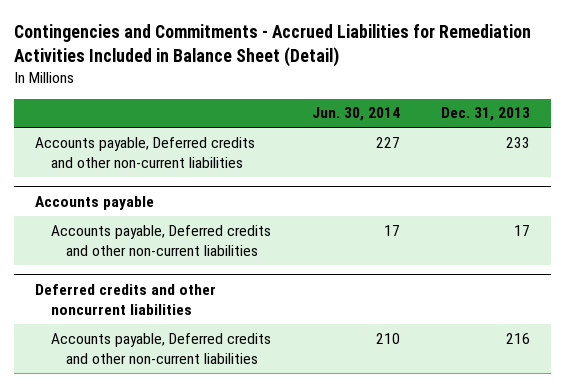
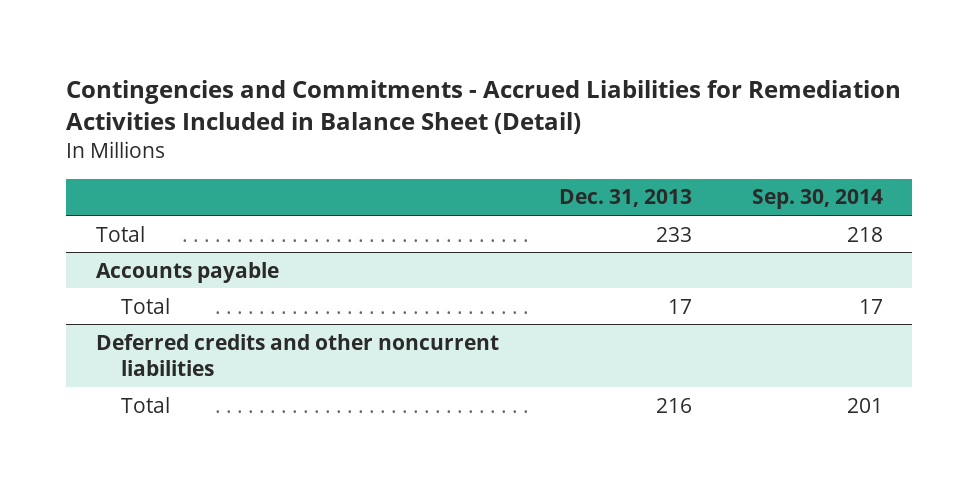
- | Jun. 30, 2014 | Dec. 31, 2013
+ | Dec. 31, 2013 | Sep. 30, 2014
- Accounts payable, Deferred credits and other non-current liabilities | 227 | 233
+ Total | 233 | 218
@ Accounts payable
- Accounts payable, Deferred credits and other non-current liabilities | 17 | 17
+ Total | 17 | 17
@ Deferred credits and other noncurrent liabilities
- Accounts payable, Deferred credits and other non-current liabilities | 210 | 216
+ Total | 216 | 201

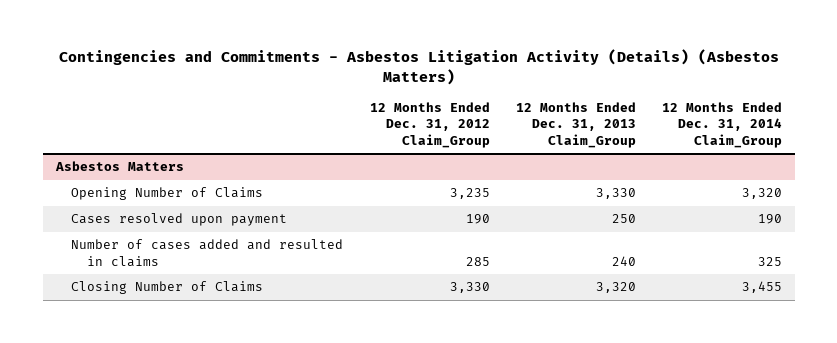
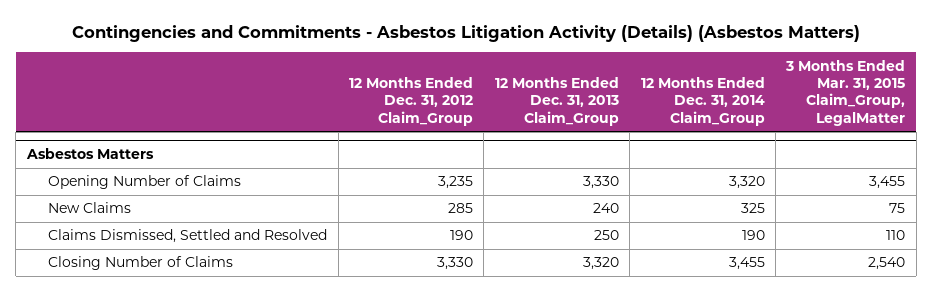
- | 12 Months Ended Dec. 31, 2012 Claim_Group | 12 Months Ended Dec. 31, 2013 Claim_Group | 12 Months Ended Dec. 31, 2014 Claim_Group
+ | 12 Months Ended Dec. 31, 2012 Claim_Group | 12 Months Ended Dec. 31, 2013 Claim_Group | 12 Months Ended Dec. 31, 2014 Claim_Group | 3 Months Ended Mar. 31, 2015 Claim_Group, LegalMatter
@ Asbestos Matters
- Cases resolved upon payment | 190 | 250 | 190
- Number of cases added and resulted in claims | 285 | 240 | 325
+ New Claims | 285 | 240 | 325 | 75
+ Claims Dismissed, Settled and Resolved | 190 | 250 | 190 | 110

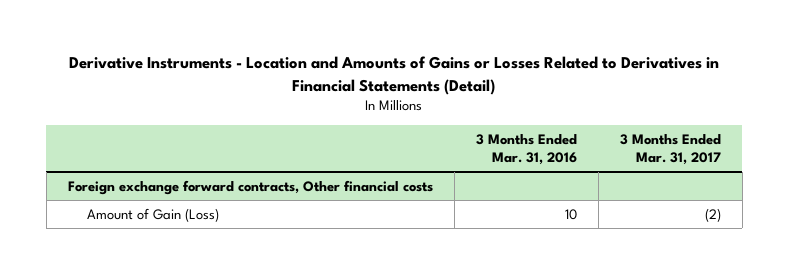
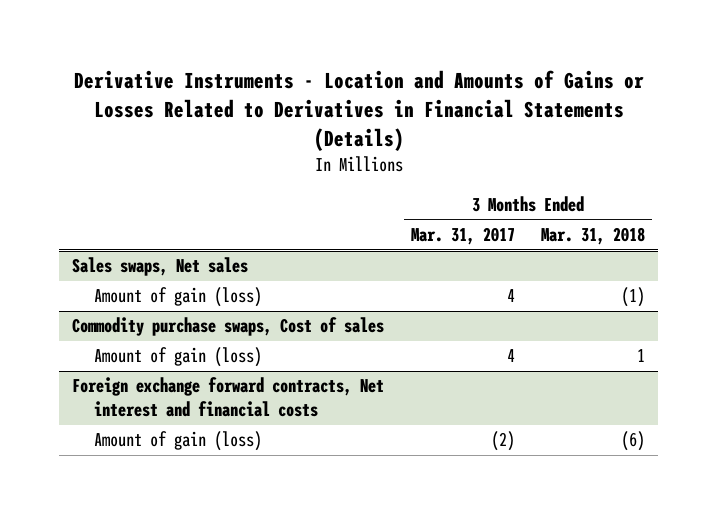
- Derivative Instruments - Location and Amounts of Gains or Losses Related to Derivatives in Financial Statements (Detail)
+ Derivative Instruments - Location and Amounts of Gains or Losses Related to Derivatives in Financial Statements (Details)
- | 3 Months Ended Mar. 31, 2016 | 3 Months Ended Mar. 31, 2017
+ | 3 Months Ended Mar. 31, 2017 | 3 Months Ended Mar. 31, 2018
- Foreign exchange forward contracts, Other financial costs
- Amount of Gain (Loss) | 10 | (2)
+ Sales swaps, Net sales
+ Amount of gain (loss) | 4 | (1)
+ Commodity purchase swaps, Cost of sales
+ Amount of gain (loss) | 4 | 1
+ Foreign exchange forward contracts, Net interest and financial costs
+ Amount of gain (loss) | (2) | (6)

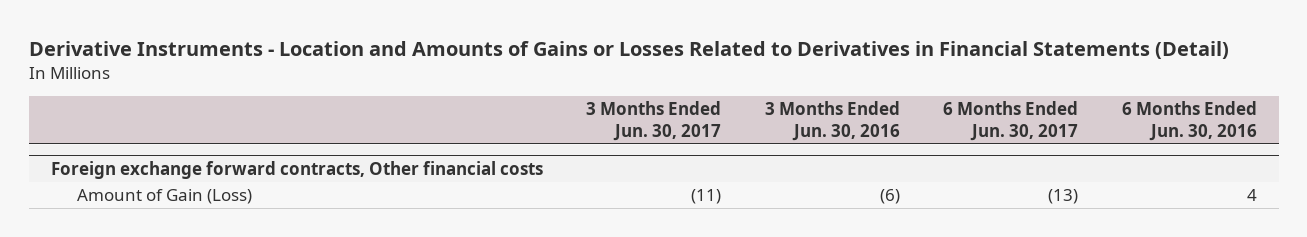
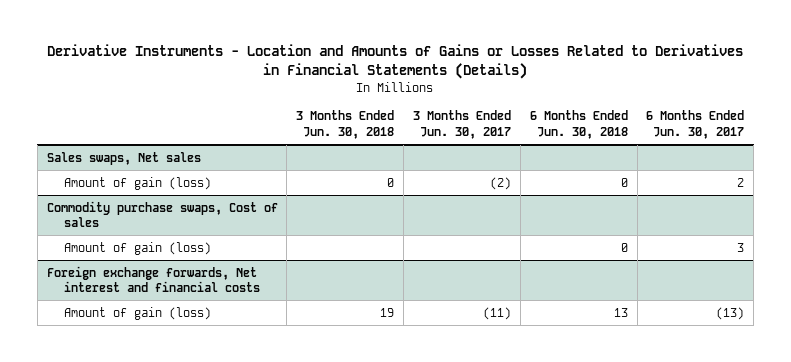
- Derivative Instruments - Location and Amounts of Gains or Losses Related to Derivatives in Financial Statements (Detail)
+ Derivative Instruments - Location and Amounts of Gains or Losses Related to Derivatives in Financial Statements (Details)
- | 3 Months Ended Jun. 30, 2017 | 3 Months Ended Jun. 30, 2016 | 6 Months Ended Jun. 30, 2017 | 6 Months Ended Jun. 30, 2016
+ | 3 Months Ended Jun. 30, 2018 | 3 Months Ended Jun. 30, 2017 | 6 Months Ended Jun. 30, 2018 | 6 Months Ended Jun. 30, 2017
- Foreign exchange forward contracts, Other financial costs
- Amount of Gain (Loss) | (11) | (6) | (13) | 4
+ Sales swaps, Net sales
+ Amount of gain (loss) | 0 | (2) | 0 | 2
+ Commodity purchase swaps, Cost of sales
+ Amount of gain (loss) | | | 0 | 3
+ Foreign exchange forwards, Net interest and financial costs
+ Amount of gain (loss) | 19 | (11) | 13 | (13)

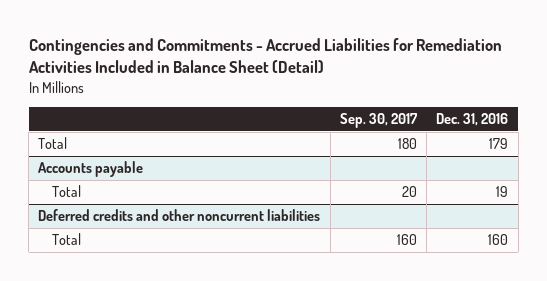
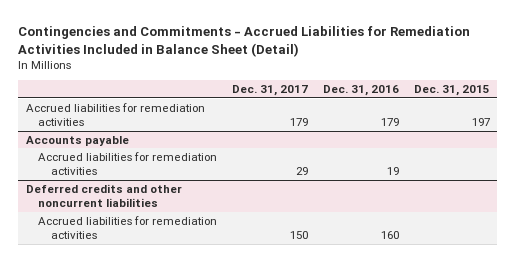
- | Sep. 30, 2017 | Dec. 31, 2016
+ | Dec. 31, 2017 | Dec. 31, 2016 | Dec. 31, 2015
- Total | 180 | 179
+ Accrued liabilities for remediation activities | 179 | 179 | 197
@ Accounts payable
- Total | 20 | 19
+ Accrued liabilities for remediation activities | 29 | 19 |
@ Deferred credits and other noncurrent liabilities
- Total | 160 | 160
+ Accrued liabilities for remediation activities | 150 | 160 |

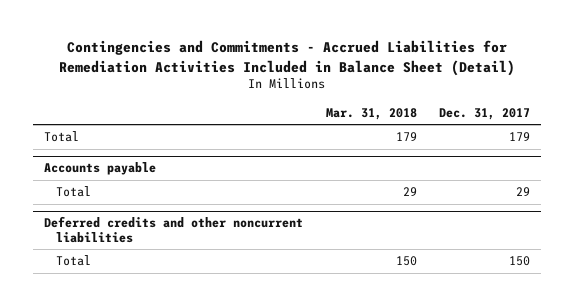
- | Dec. 31, 2017 | Dec. 31, 2016 | Dec. 31, 2015
+ | Mar. 31, 2018 | Dec. 31, 2017
- Accrued liabilities for remediation activities | 179 | 179 | 197
+ Total | 179 | 179
@ Accounts payable
- Accrued liabilities for remediation activities | 29 | 19 |
+ Total | 29 | 29
@ Deferred credits and other noncurrent liabilities
- Accrued liabilities for remediation activities | 150 | 160 |
+ Total | 150 | 150

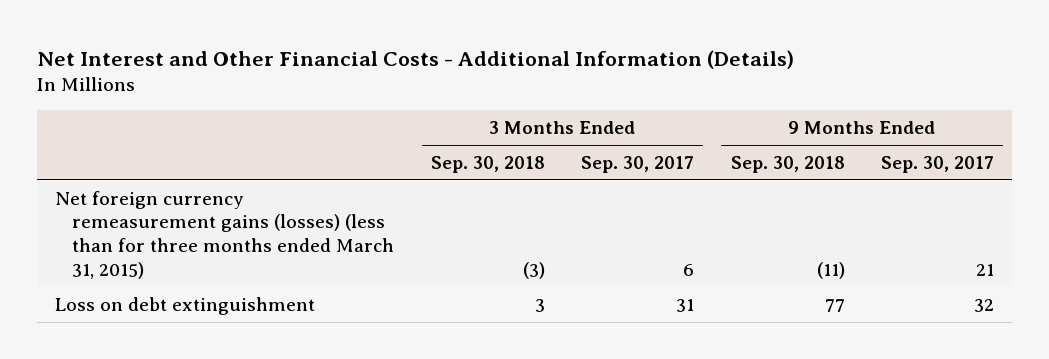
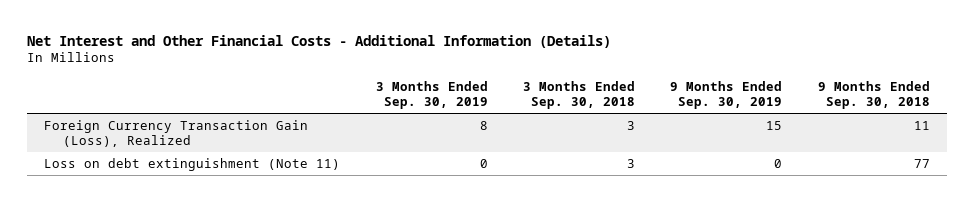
- | 3 Months Ended Sep. 30, 2018 | 3 Months Ended Sep. 30, 2017 | 9 Months Ended Sep. 30, 2018 | 9 Months Ended Sep. 30, 2017
+ | 3 Months Ended Sep. 30, 2019 | 3 Months Ended Sep. 30, 2018 | 9 Months Ended Sep. 30, 2019 | 9 Months Ended Sep. 30, 2018
- Net foreign currency remeasurement gains (losses) (less than for three months ended March 31, 2015) | (3) | 6 | (11) | 21
- Loss on debt extinguishment | 3 | 31 | 77 | 32
+ Foreign Currency Transaction Gain (Loss), Realized | 8 | 3 | 15 | 11
+ Loss on debt extinguishment (Note 11) | 0 | 3 | 0 | 77

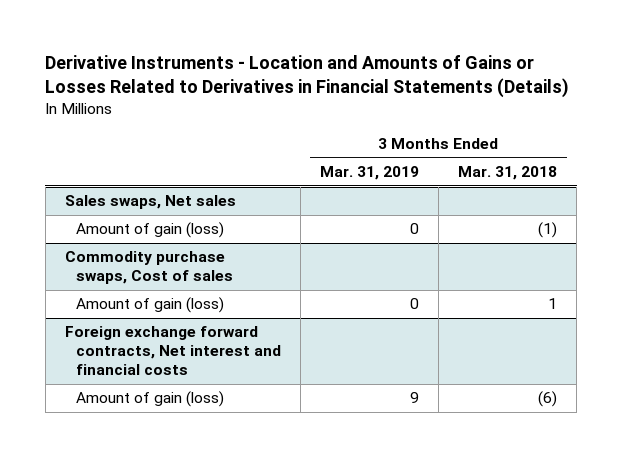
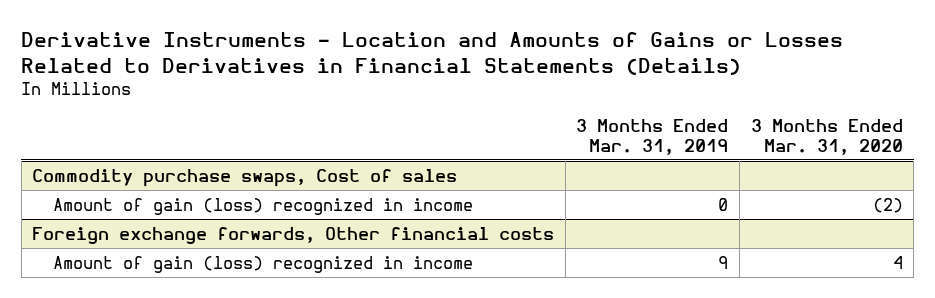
- | 3 Months Ended Mar. 31, 2019 | 3 Months Ended Mar. 31, 2018
+ | 3 Months Ended Mar. 31, 2019 | 3 Months Ended Mar. 31, 2020
- Sales swaps, Net sales
- Amount of gain (loss) | 0 | (1)
@ Commodity purchase swaps, Cost of sales
- Amount of gain (loss) | 0 | 1
- Foreign exchange forward contracts, Net interest and financial costs
- Amount of gain (loss) | 9 | (6)
@ Commodity purchase swaps, Cost of sales
+ Amount of gain (loss) recognized in income | 0 | (2)
+ Foreign exchange forwards, Other financial costs
+ Amount of gain (loss) recognized in income | 9 | 4

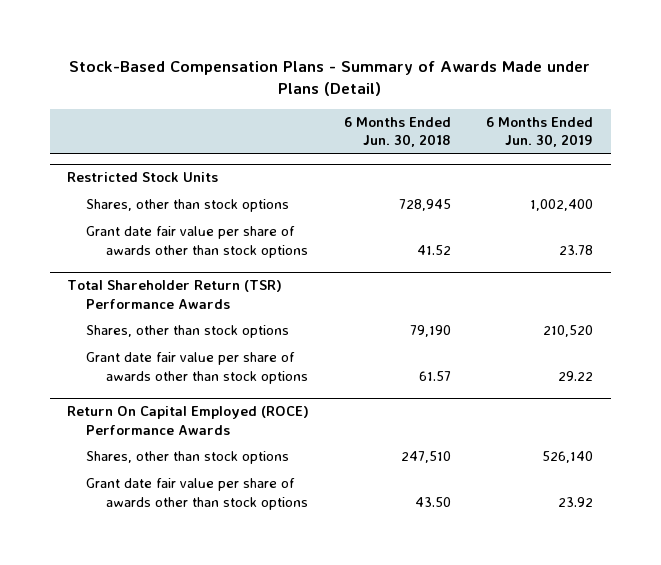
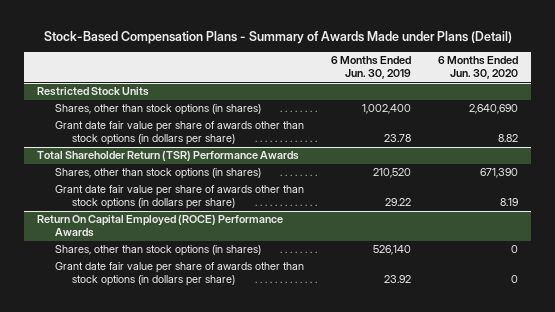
- | 6 Months Ended Jun. 30, 2018 | 6 Months Ended Jun. 30, 2019
+ | 6 Months Ended Jun. 30, 2019 | 6 Months Ended Jun. 30, 2020
@ Restricted Stock Units
- Shares, other than stock options | 728,945 | 1,002,400
- Grant date fair value per share of awards other than stock options | 41.52 | 23.78
+ Shares, other than stock options (in shares) | 1,002,400 | 2,640,690
+ Grant date fair value per share of awards other than stock options (in dollars per share) | 23.78 | 8.82
@ Total Shareholder Return (TSR) Performance Awards
- Shares, other than stock options | 79,190 | 210,520
- Grant date fair value per share of awards other than stock options | 61.57 | 29.22
+ Shares, other than stock options (in shares) | 210,520 | 671,390
+ Grant date fair value per share of awards other than stock options (in dollars per share) | 29.22 | 8.19
@ Return On Capital Employed (ROCE) Performance Awards
- Shares, other than stock options | 247,510 | 526,140
- Grant date fair value per share of awards other than stock options | 43.50 | 23.92
+ Shares, other than stock options (in shares) | 526,140 | 0
+ Grant date fair value per share of awards other than stock options (in dollars per share) | 23.92 | 0

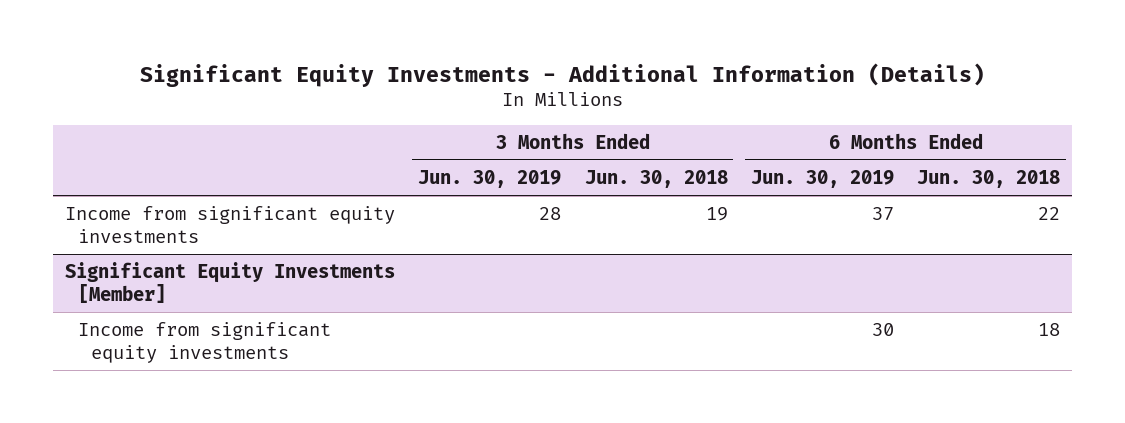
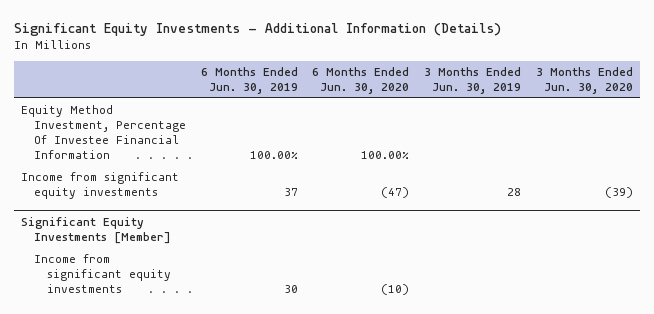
- | 3 Months Ended Jun. 30, 2019 | 3 Months Ended Jun. 30, 2018 | 6 Months Ended Jun. 30, 2019 | 6 Months Ended Jun. 30, 2018
+ | 6 Months Ended Jun. 30, 2019 | 6 Months Ended Jun. 30, 2020 | 3 Months Ended Jun. 30, 2019 | 3 Months Ended Jun. 30, 2020
+ Equity Method Investment, Percentage Of Investee Financial Information | 100.00% | 100.00% | |

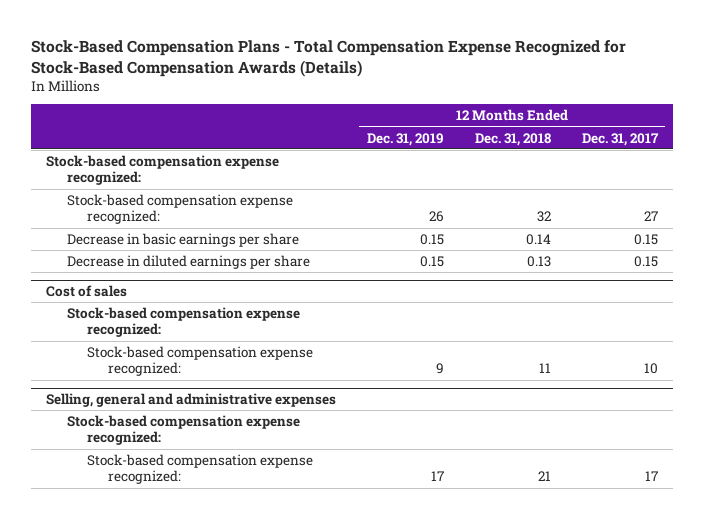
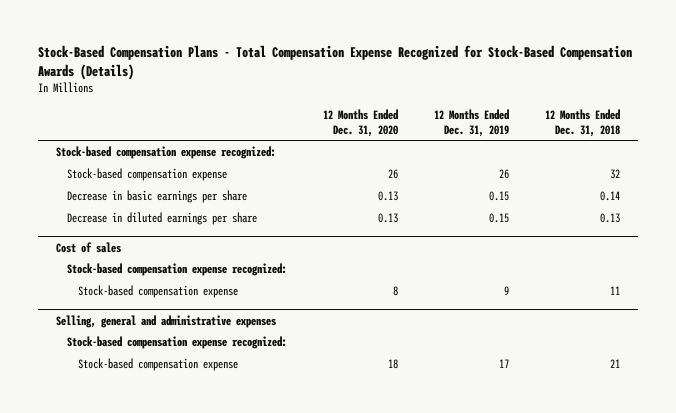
- | 12 Months Ended Dec. 31, 2019 | 12 Months Ended Dec. 31, 2018 | 12 Months Ended Dec. 31, 2017
+ | 12 Months Ended Dec. 31, 2020 | 12 Months Ended Dec. 31, 2019 | 12 Months Ended Dec. 31, 2018
- Stock-based compensation expense recognized: | 26 | 32 | 27
+ Stock-based compensation expense | 26 | 26 | 32
@ Cost of sales
- Stock-based compensation expense recognized: | 9 | 11 | 10
+ Stock-based compensation expense | 8 | 9 | 11
@ Selling, general and administrative expenses
- Stock-based compensation expense recognized: | 17 | 21 | 17
+ Stock-based compensation expense | 18 | 17 | 21

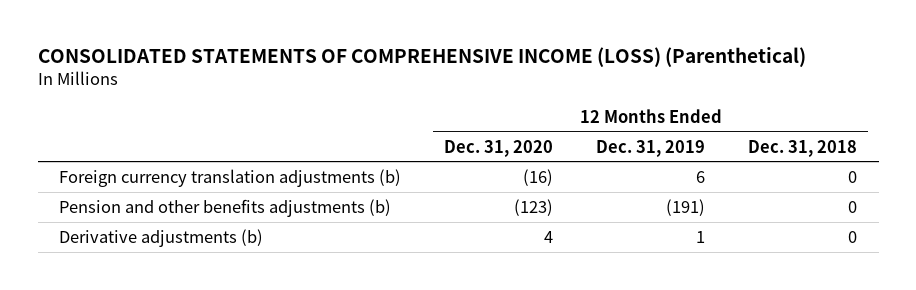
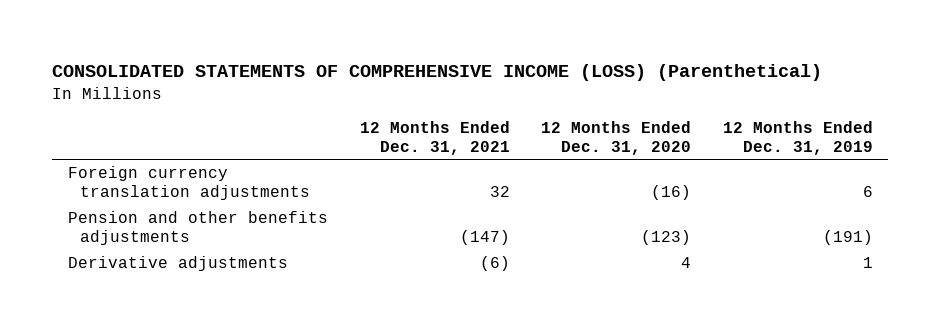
- | 12 Months Ended Dec. 31, 2020 | 12 Months Ended Dec. 31, 2019 | 12 Months Ended Dec. 31, 2018
+ | 12 Months Ended Dec. 31, 2021 | 12 Months Ended Dec. 31, 2020 | 12 Months Ended Dec. 31, 2019
- Foreign currency translation adjustments (b) | (16) | 6 | 0
- Pension and other benefits adjustments (b) | (123) | (191) | 0
- Derivative adjustments (b) | 4 | 1 | 0
+ Foreign currency translation adjustments | 32 | (16) | 6
+ Pension and other benefits adjustments | (147) | (123) | (191)
+ Derivative adjustments | (6) | 4 | 1

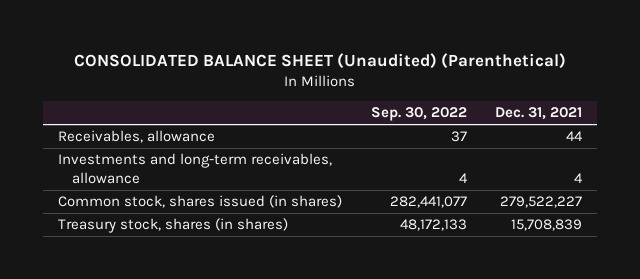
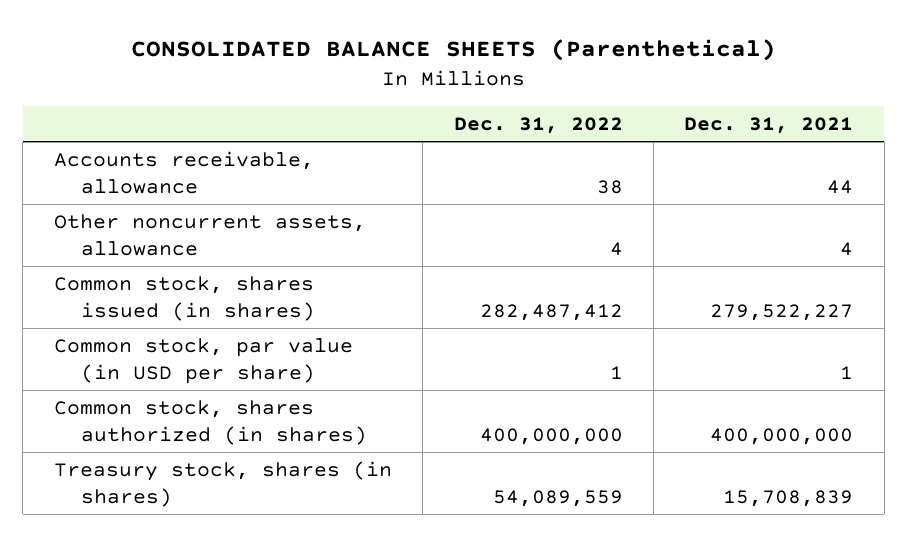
- CONSOLIDATED BALANCE SHEET (Unaudited) (Parenthetical)
+ CONSOLIDATED BALANCE SHEETS (Parenthetical)
- | Sep. 30, 2022 | Dec. 31, 2021
+ | Dec. 31, 2022 | Dec. 31, 2021
- Receivables, allowance | 37 | 44
- Investments and long-term receivables, allowance | 4 | 4
+ Accounts receivable, allowance | 38 | 44
+ Other noncurrent assets, allowance | 4 | 4
+ Common stock, par value (in USD per share) | 1 | 1
+ Common stock, shares authorized (in shares) | 400,000,000 | 400,000,000

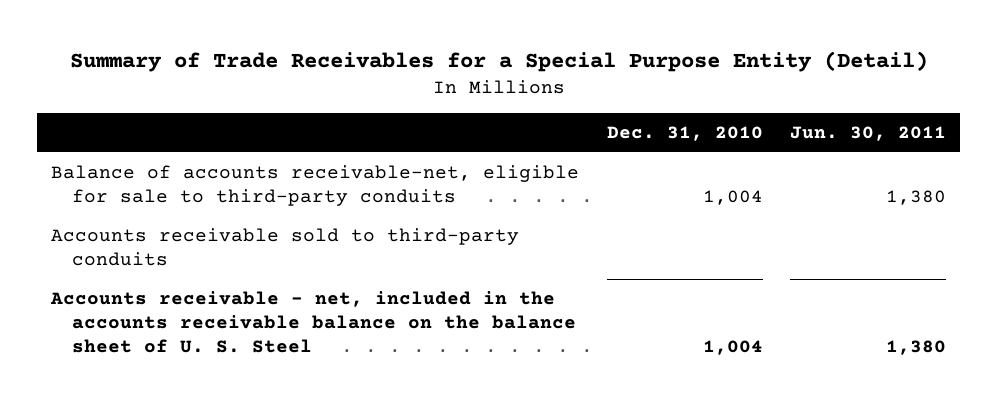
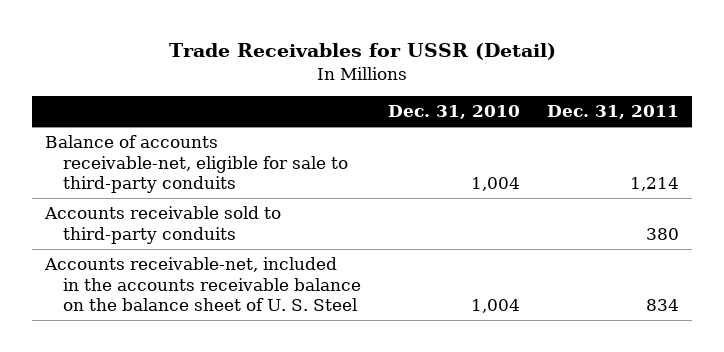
- Summary of Trade Receivables for a Special Purpose Entity (Detail)
+ Trade Receivables for USSR (Detail)
- | Dec. 31, 2010 | Jun. 30, 2011
+ | Dec. 31, 2010 | Dec. 31, 2011
- Accounts receivable - net, included in the accounts receivable balance on the balance sheet of U. S. Steel | 1,004 | 1,380
+ Accounts receivable-net, included in the accounts receivable balance on the balance sheet of U. S. Steel | 1,004 | 834

